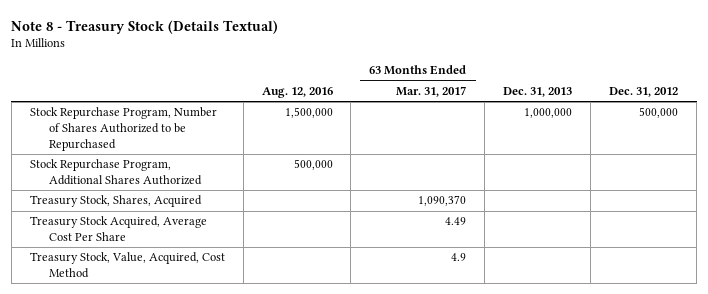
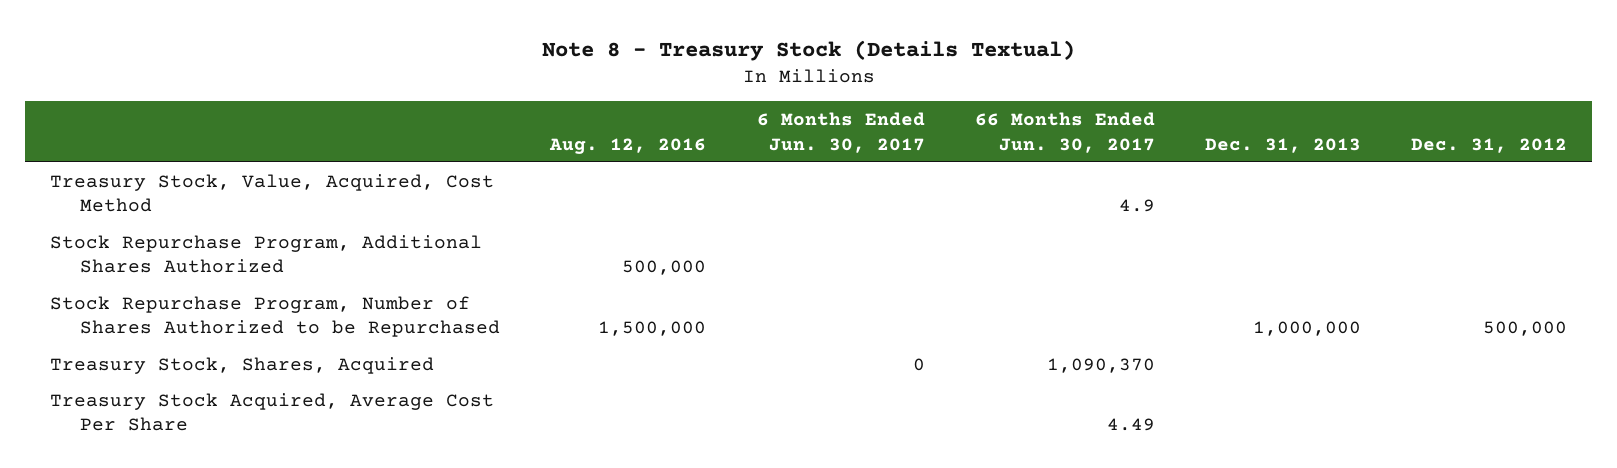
- | Aug. 12, 2016 | 63 Months Ended Mar. 31, 2017 | Dec. 31, 2013 | Dec. 31, 2012
+ | Aug. 12, 2016 | 6 Months Ended Jun. 30, 2017 | 66 Months Ended Jun. 30, 2017 | Dec. 31, 2013 | Dec. 31, 2012
moved up: Treasury Stock, Value, Acquired, Cost Method | | | 4.9 | |
moved down: Stock Repurchase Program, Number of Shares Authorized to be Repurchased | 1,500,000 | | | 1,000,000 | 500,000

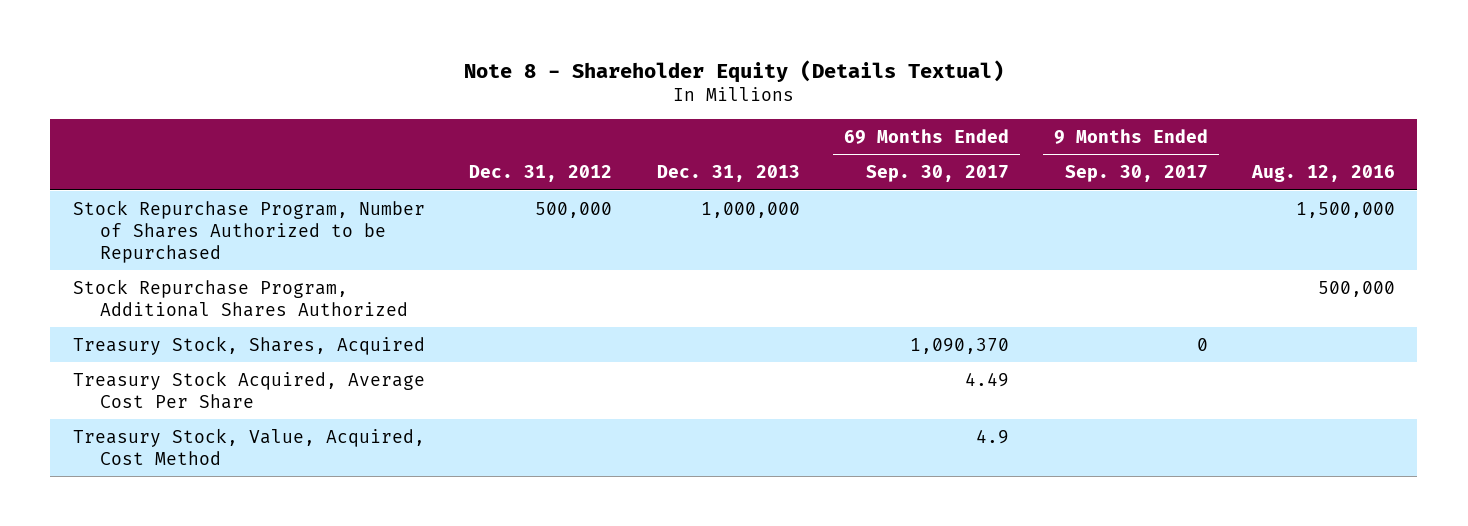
- Note 8 - Treasury Stock (Details Textual)
+ Note 8 - Shareholder Equity (Details Textual)
- | Aug. 12, 2016 | 6 Months Ended Jun. 30, 2017 | 66 Months Ended Jun. 30, 2017 | Dec. 31, 2013 | Dec. 31, 2012
+ | Dec. 31, 2012 | Dec. 31, 2013 | 69 Months Ended Sep. 30, 2017 | 9 Months Ended Sep. 30, 2017 | Aug. 12, 2016
moved down: Stock Repurchase Program, Additional Shares Authorized | | | | | 500,000
moved down: Treasury Stock, Value, Acquired, Cost Method | | | 4.9 | |

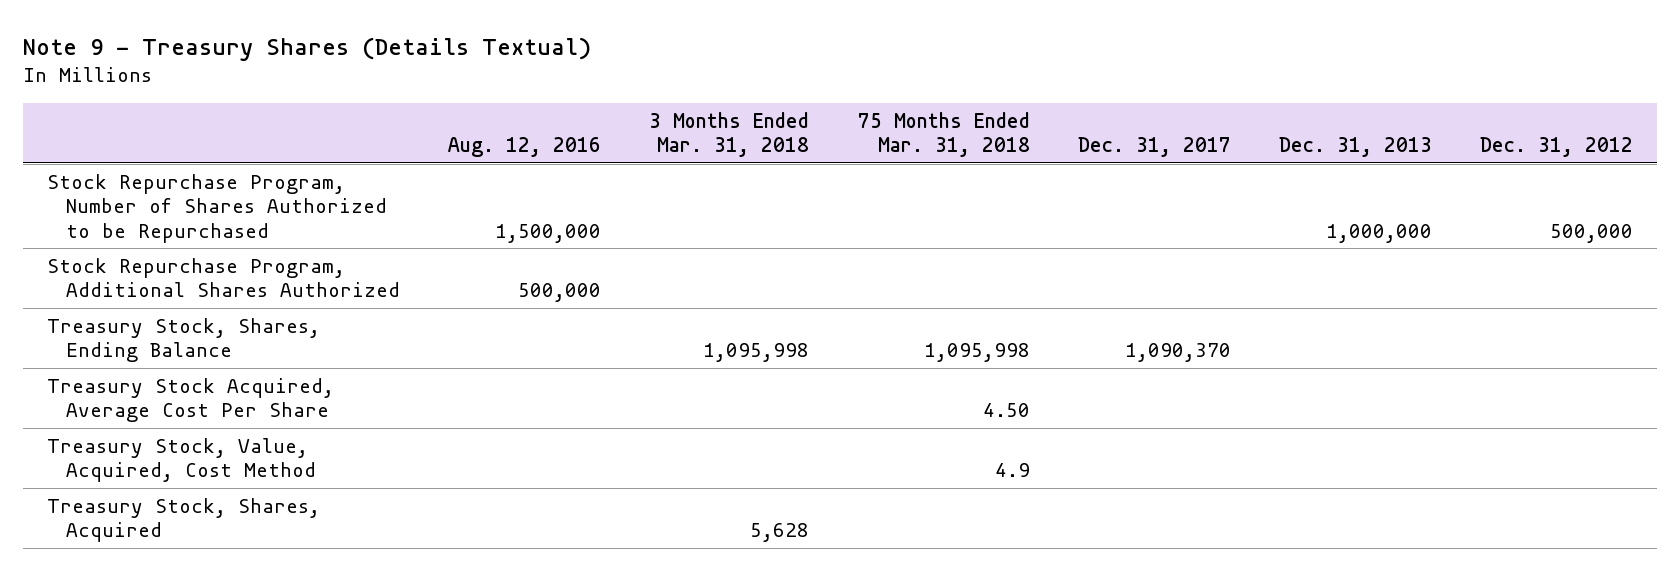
- Note 8 - Shareholder Equity (Details Textual)
+ Note 9 - Treasury Shares (Details Textual)
- | Dec. 31, 2012 | Dec. 31, 2013 | 69 Months Ended Sep. 30, 2017 | 9 Months Ended Sep. 30, 2017 | Aug. 12, 2016
+ | Aug. 12, 2016 | 3 Months Ended Mar. 31, 2018 | 75 Months Ended Mar. 31, 2018 | Dec. 31, 2017 | Dec. 31, 2013 | Dec. 31, 2012
+ Treasury Stock, Shares, Ending Balance | | 1,095,998 | 1,095,998 | 1,090,370 | |
moved down: Treasury Stock, Shares, Acquired | | 5,628 | | | |

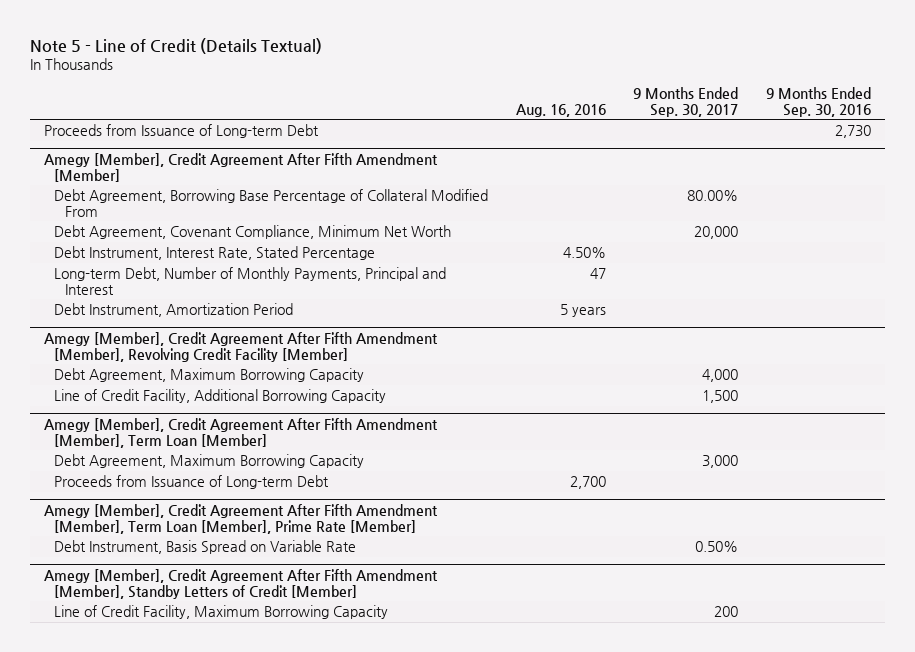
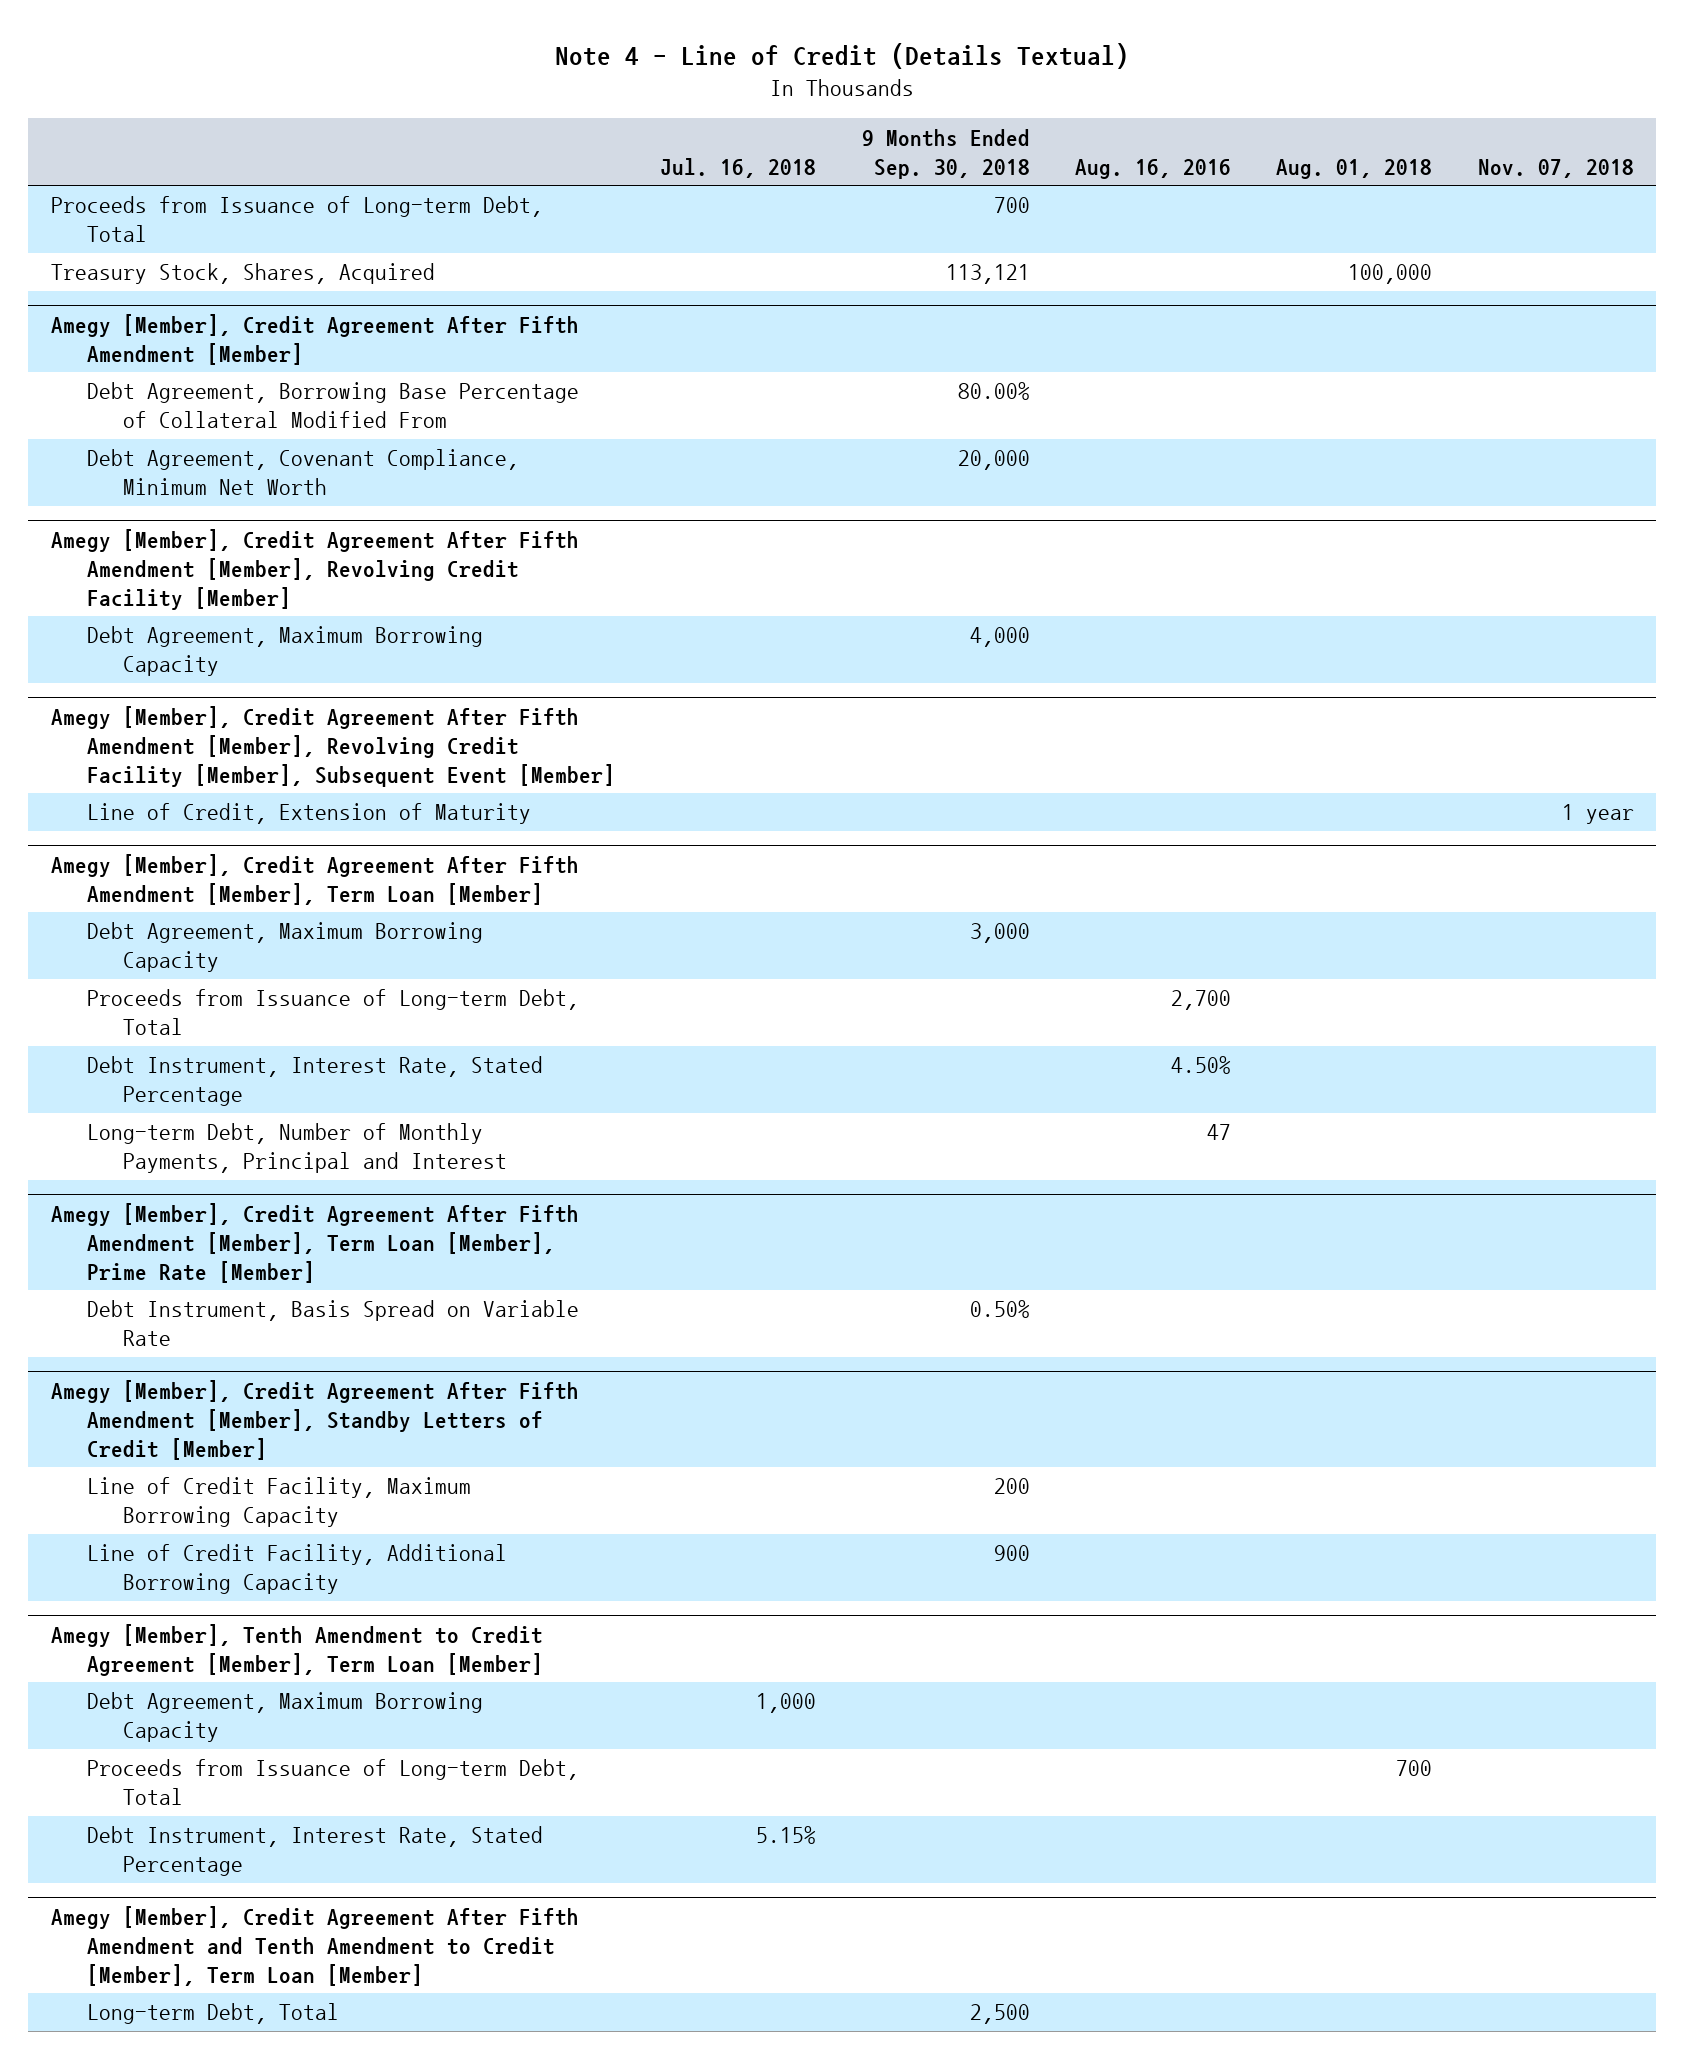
- Note 5 - Line of Credit (Details Textual)
+ Note 4 - Line of Credit (Details Textual)
- | Aug. 16, 2016 | 9 Months Ended Sep. 30, 2017 | 9 Months Ended Sep. 30, 2016
+ | Jul. 16, 2018 | 9 Months Ended Sep. 30, 2018 | Aug. 16, 2016 | Aug. 01, 2018 | Nov. 07, 2018
- Proceeds from Issuance of Long-term Debt | | | 2,730
+ Proceeds from Issuance of Long-term Debt, Total | | 700 | | |
+ Treasury Stock, Shares, Acquired | | 113,121 | | 100,000 |
@ Amegy [Member], Credit Agreement After Fifth Amendment [Member]
- Debt Instrument, Interest Rate, Stated Percentage | 4.50% | |
- Long-term Debt, Number of Monthly Payments, Principal and Interest | 47 | |
- Debt Instrument, Amortization Period | 5 years | |
@ Amegy [Member], Credit Agreement After Fifth Amendment [Member], Revolving Credit Facility [Member]
- Line of Credit Facility, Additional Borrowing Capacity | | 1,500 |
+ Amegy [Member], Credit Agreement After Fifth Amendment [Member], Revolving Credit Facility [Member], Subsequent Event [Member]
+ Line of Credit, Extension of Maturity | | | | | 1 year
@ Amegy [Member], Credit Agreement After Fifth Amendment [Member], Term Loan [Member]
- Proceeds from Issuance of Long-term Debt | 2,700 | |
+ Proceeds from Issuance of Long-term Debt, Total | | | 2,700 | |
+ Debt Instrument, Interest Rate, Stated Percentage | | | 4.50% | |
+ Long-term Debt, Number of Monthly Payments, Principal and Interest | | | 47 | |
@ Amegy [Member], Credit Agreement After Fifth Amendment [Member], Standby Letters of Credit [Member]
+ Line of Credit Facility, Additional Borrowing Capacity | | 900 | | |
+ Amegy [Member], Tenth Amendment to Credit Agreement [Member], Term Loan [Member]
+ Debt Agreement, Maximum Borrowing Capacity | 1,000 | | | |
+ Proceeds from Issuance of Long-term Debt, Total | | | | 700 |
+ Debt Instrument, Interest Rate, Stated Percentage | 5.15% | | | |
+ Amegy [Member], Credit Agreement After Fifth Amendment and Tenth Amendment to Credit [Member], Term Loan [Member]
+ Long-term Debt, Total | | 2,500 | | |

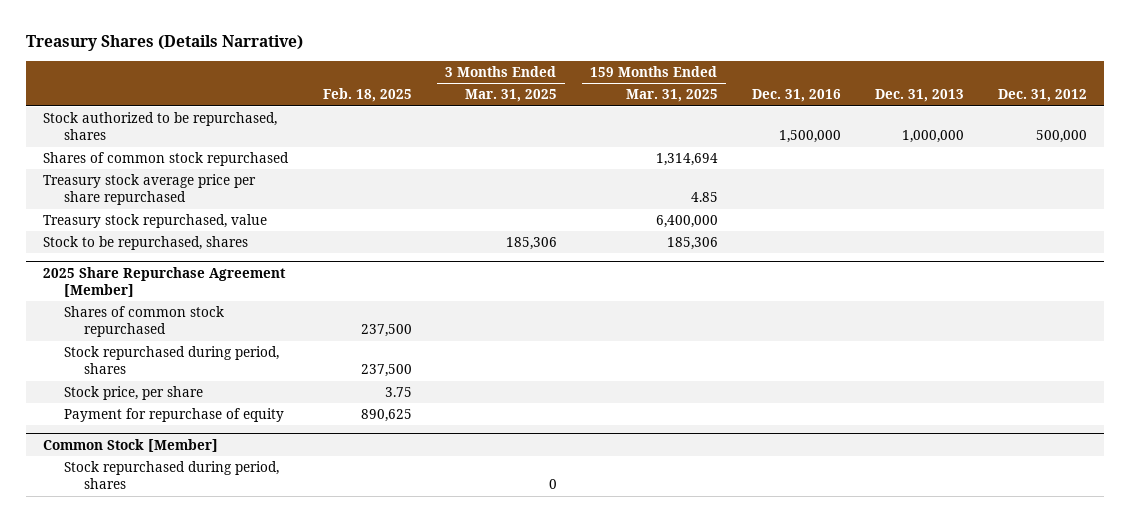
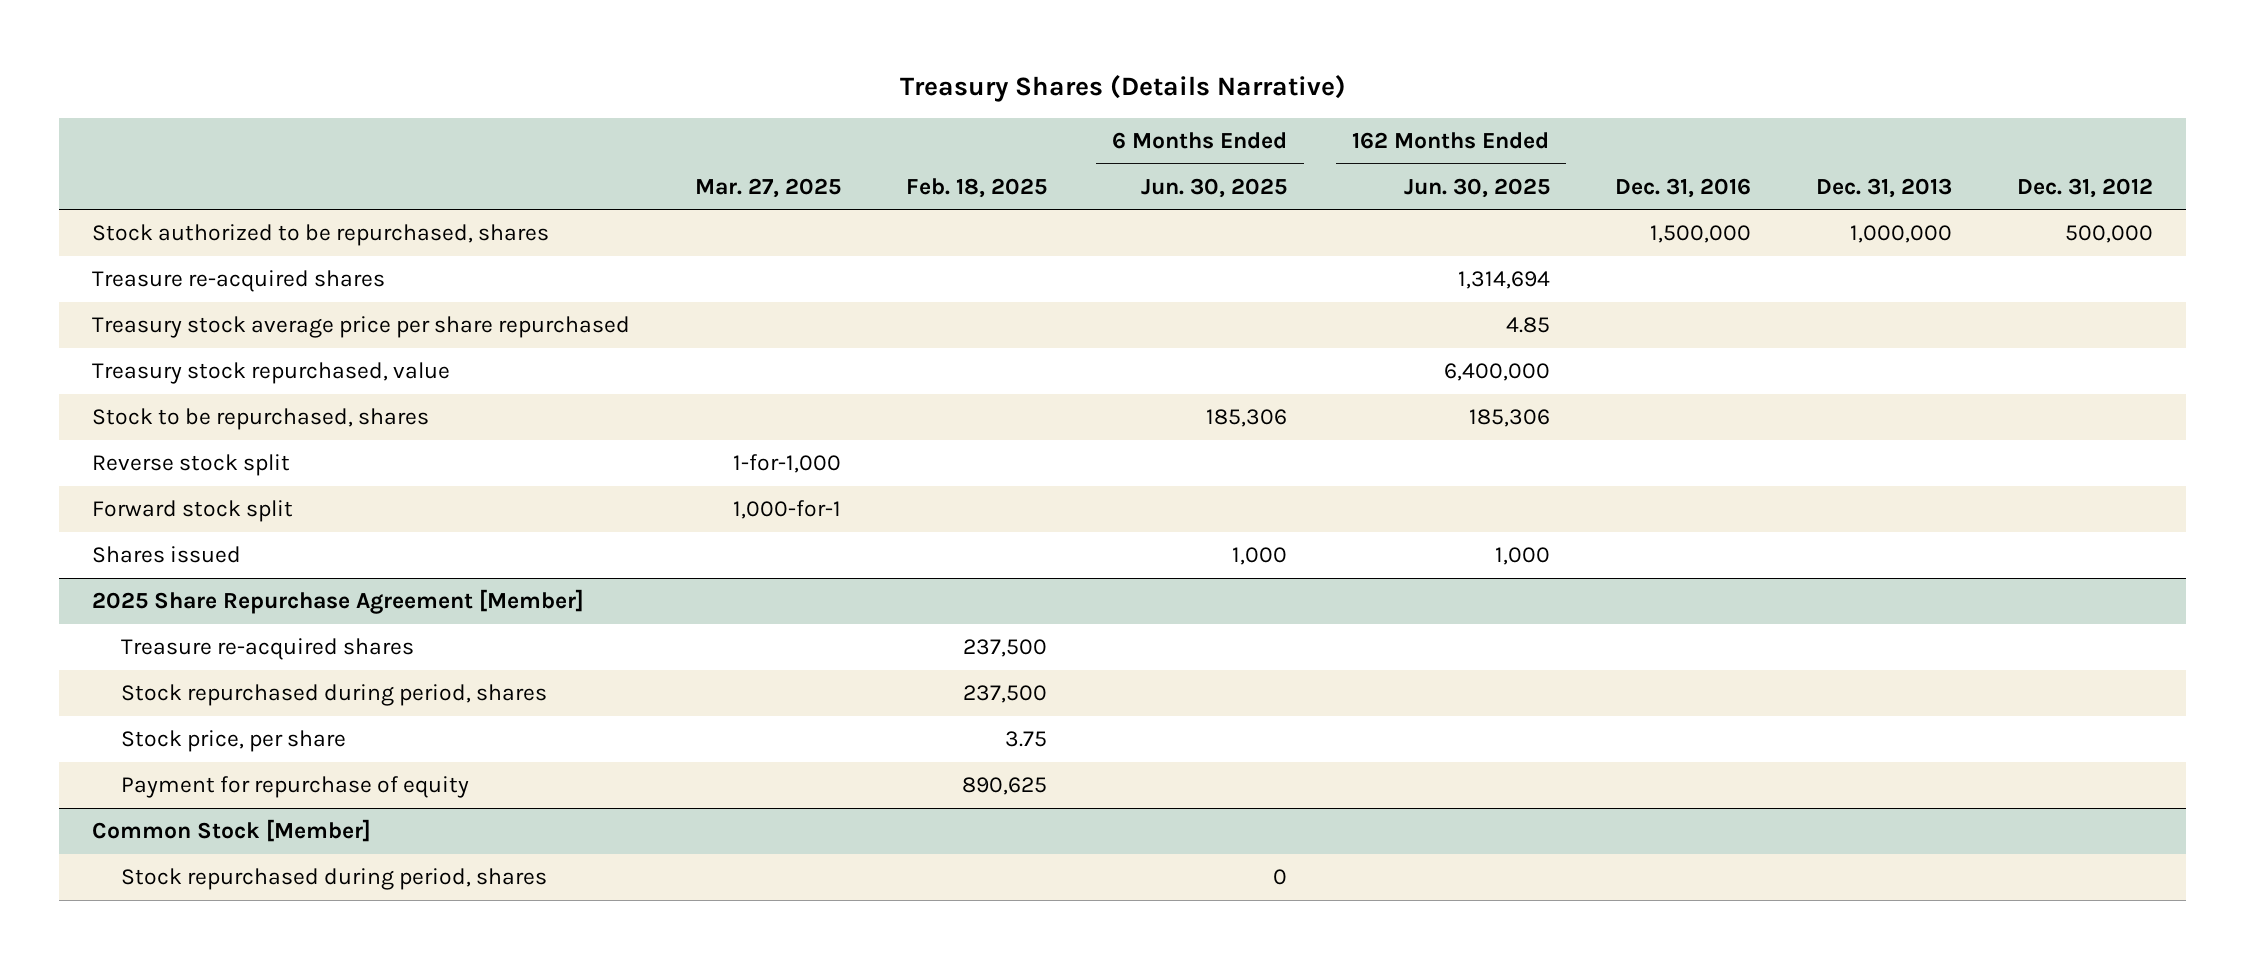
- | Feb. 18, 2025 | 3 Months Ended Mar. 31, 2025 | 159 Months Ended Mar. 31, 2025 | Dec. 31, 2016 | Dec. 31, 2013 | Dec. 31, 2012
+ | Mar. 27, 2025 | Feb. 18, 2025 | 6 Months Ended Jun. 30, 2025 | 162 Months Ended Jun. 30, 2025 | Dec. 31, 2016 | Dec. 31, 2013 | Dec. 31, 2012
- Shares of common stock repurchased | | | 1,314,694 | | |
+ Treasure re-acquired shares | | | | 1,314,694 | | |
+ Reverse stock split | 1-for-1,000 | | | | | |
+ Forward stock split | 1,000-for-1 | | | | | |
+ Shares issued | | | 1,000 | 1,000 | | |
@ 2025 Share Repurchase Agreement [Member]
- Shares of common stock repurchased | 237,500 | | | | |
+ Treasure re-acquired shares | | 237,500 | | | | |

